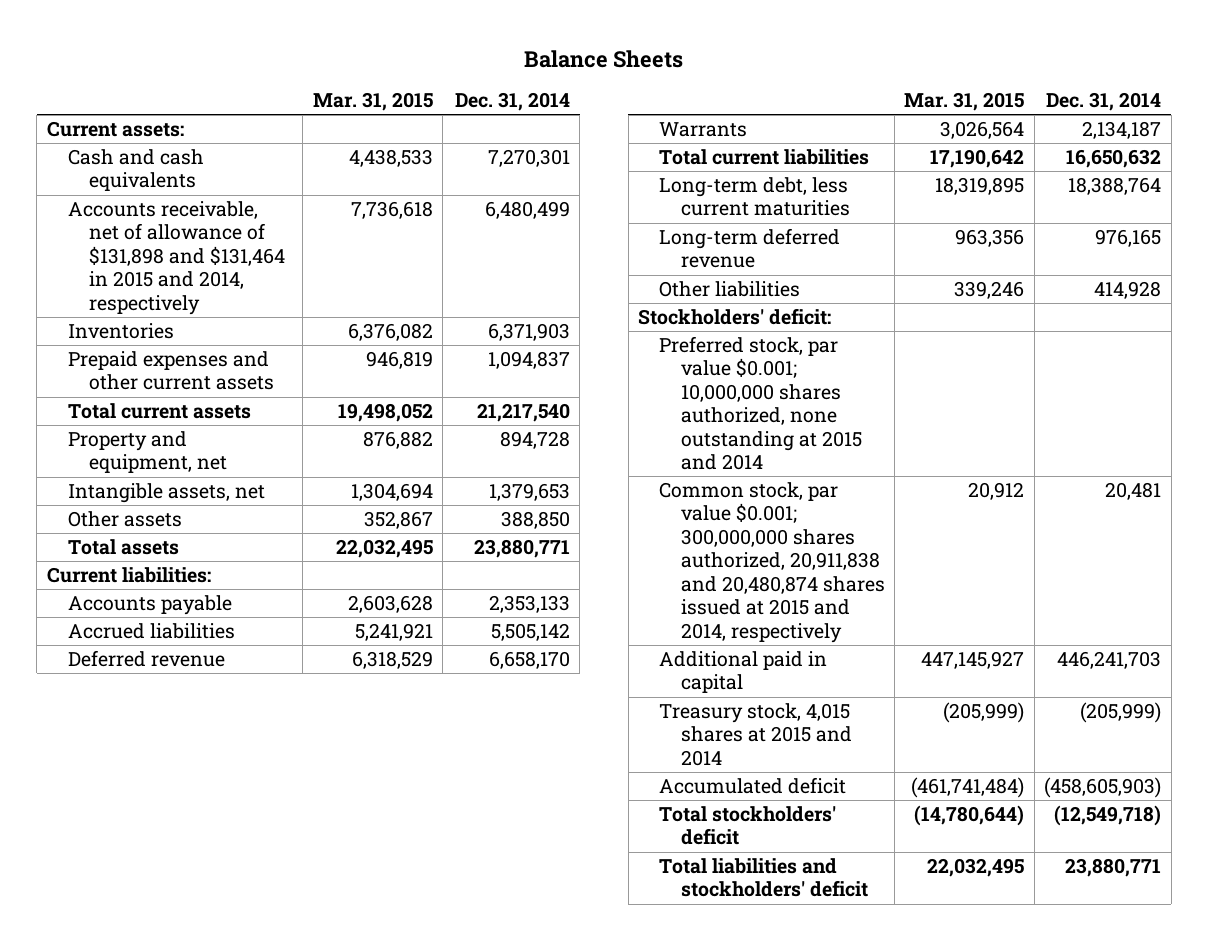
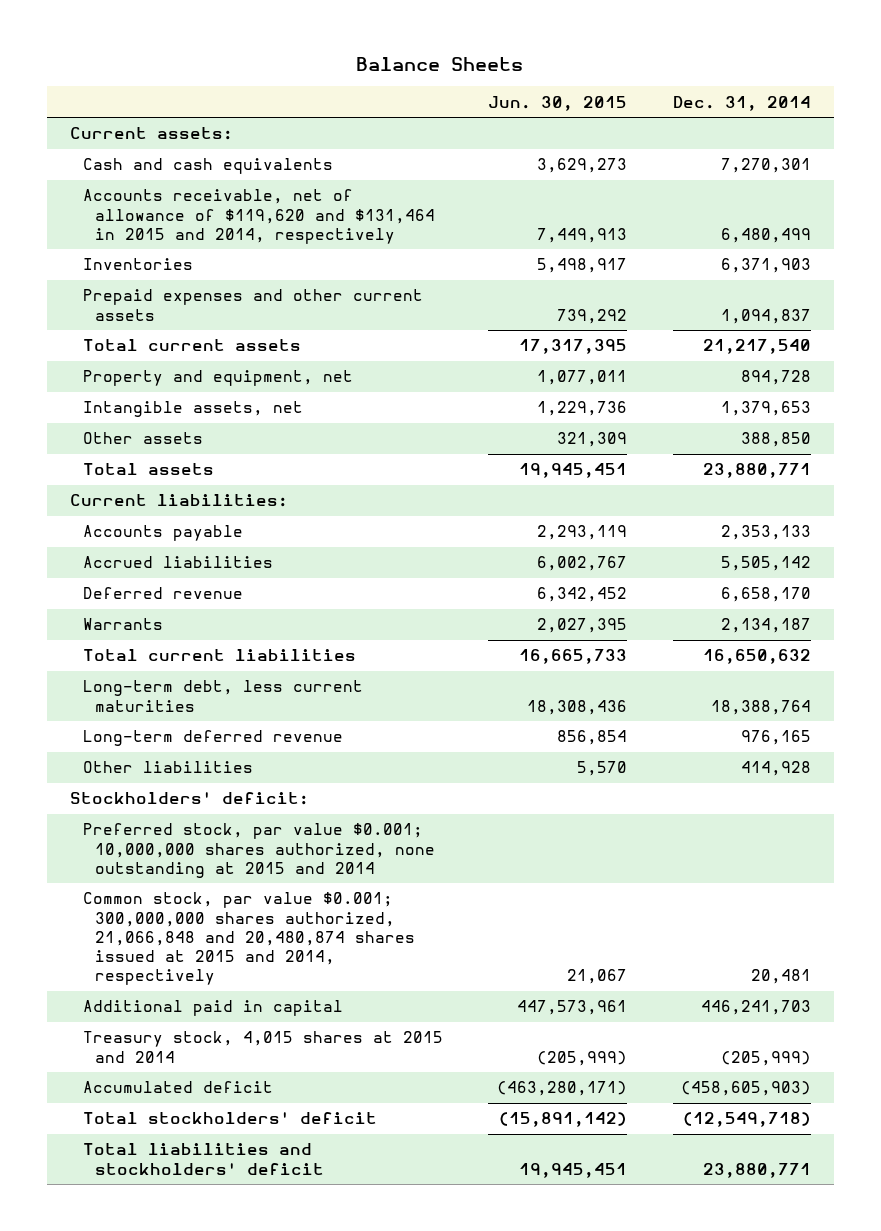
- | Mar. 31, 2015 | Dec. 31, 2014
+ | Jun. 30, 2015 | Dec. 31, 2014
- Accounts receivable, net of allowance of $131,898 and $131,464 in 2015 and 2014, respectively | 7,736,618 | 6,480,499
+ Accounts receivable, net of allowance of $119,620 and $131,464 in 2015 and 2014, respectively | 7,449,913 | 6,480,499
- Common stock, par value $0.001; 300,000,000 shares authorized, 20,911,838 and 20,480,874 shares issued at 2015 and 2014, respectively | 20,912 | 20,481
+ Common stock, par value $0.001; 300,000,000 shares authorized, 21,066,848 and 20,480,874 shares issued at 2015 and 2014, respectively | 21,067 | 20,481

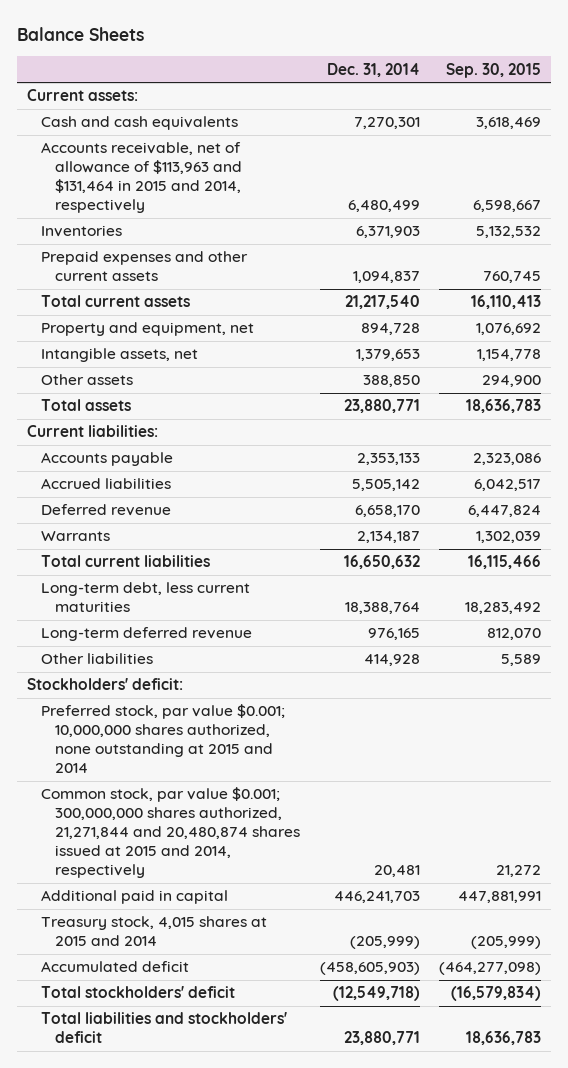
- | Jun. 30, 2015 | Dec. 31, 2014
+ | Dec. 31, 2014 | Sep. 30, 2015
- Accounts receivable, net of allowance of $119,620 and $131,464 in 2015 and 2014, respectively | 7,449,913 | 6,480,499
+ Accounts receivable, net of allowance of $113,963 and $131,464 in 2015 and 2014, respectively | 6,480,499 | 6,598,667
- Common stock, par value $0.001; 300,000,000 shares authorized, 21,066,848 and 20,480,874 shares issued at 2015 and 2014, respectively | 21,067 | 20,481
+ Common stock, par value $0.001; 300,000,000 shares authorized, 21,271,844 and 20,480,874 shares issued at 2015 and 2014, respectively | 20,481 | 21,272

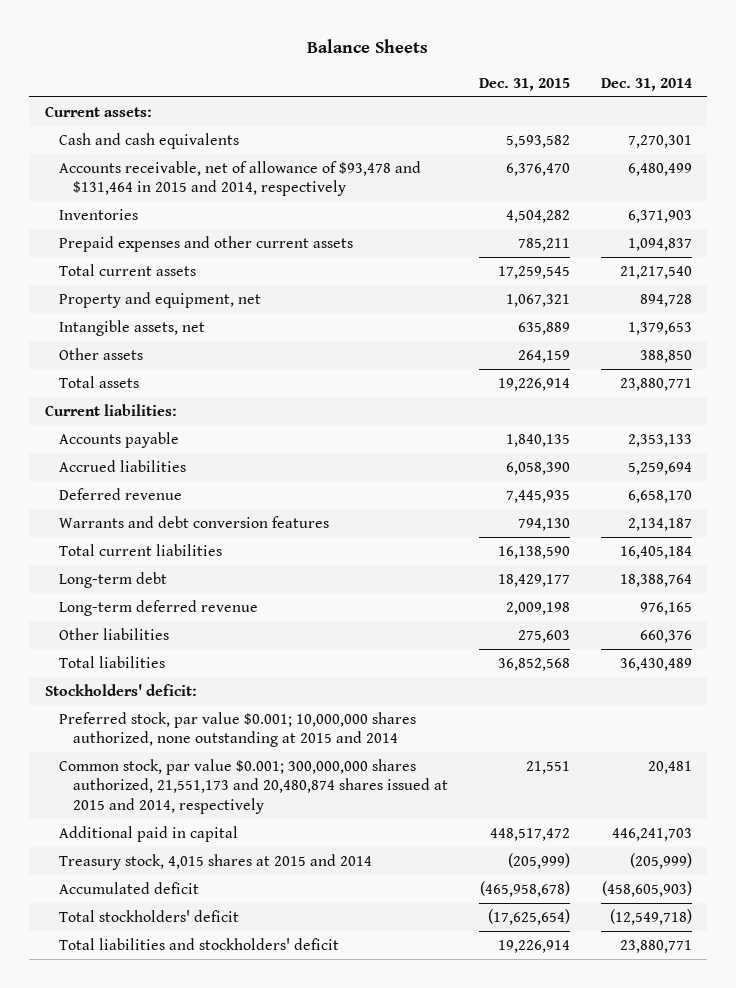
- | Dec. 31, 2014 | Sep. 30, 2015
+ | Dec. 31, 2015 | Dec. 31, 2014
- Accounts receivable, net of allowance of $113,963 and $131,464 in 2015 and 2014, respectively | 6,480,499 | 6,598,667
+ Accounts receivable, net of allowance of $93,478 and $131,464 in 2015 and 2014, respectively | 6,376,470 | 6,480,499
- Accrued liabilities | 5,505,142 | 6,042,517
+ Accrued liabilities | 6,058,390 | 5,259,694
- Warrants | 2,134,187 | 1,302,039
- Total current liabilities | 16,650,632 | 16,115,466
- Long-term debt, less current maturities | 18,388,764 | 18,283,492
+ Warrants and debt conversion features | 794,130 | 2,134,187
+ Total current liabilities | 16,138,590 | 16,405,184
+ Long-term debt | 18,429,177 | 18,388,764
- Other liabilities | 414,928 | 5,589
+ Other liabilities | 275,603 | 660,376
+ Total liabilities | 36,852,568 | 36,430,489
- Common stock, par value $0.001; 300,000,000 shares authorized, 21,271,844 and 20,480,874 shares issued at 2015 and 2014, respectively | 20,481 | 21,272
+ Common stock, par value $0.001; 300,000,000 shares authorized, 21,551,173 and 20,480,874 shares issued at 2015 and 2014, respectively | 21,551 | 20,481

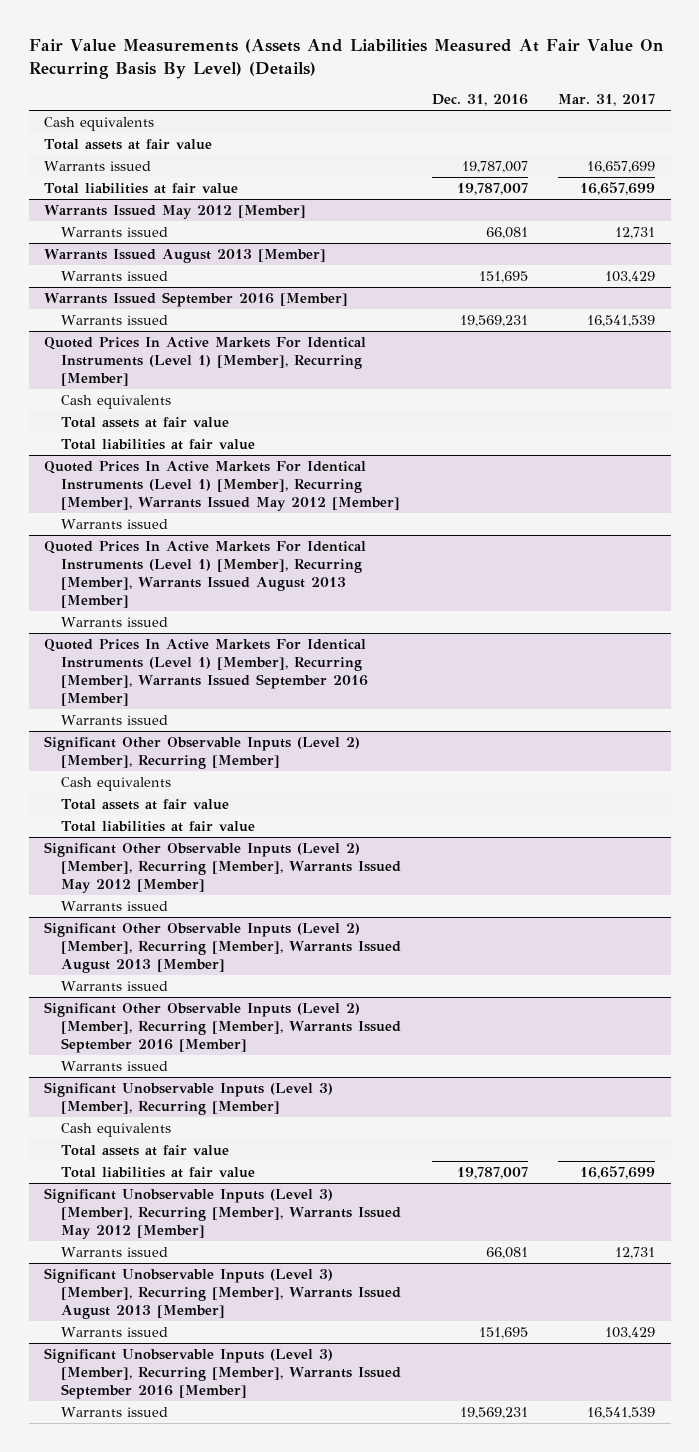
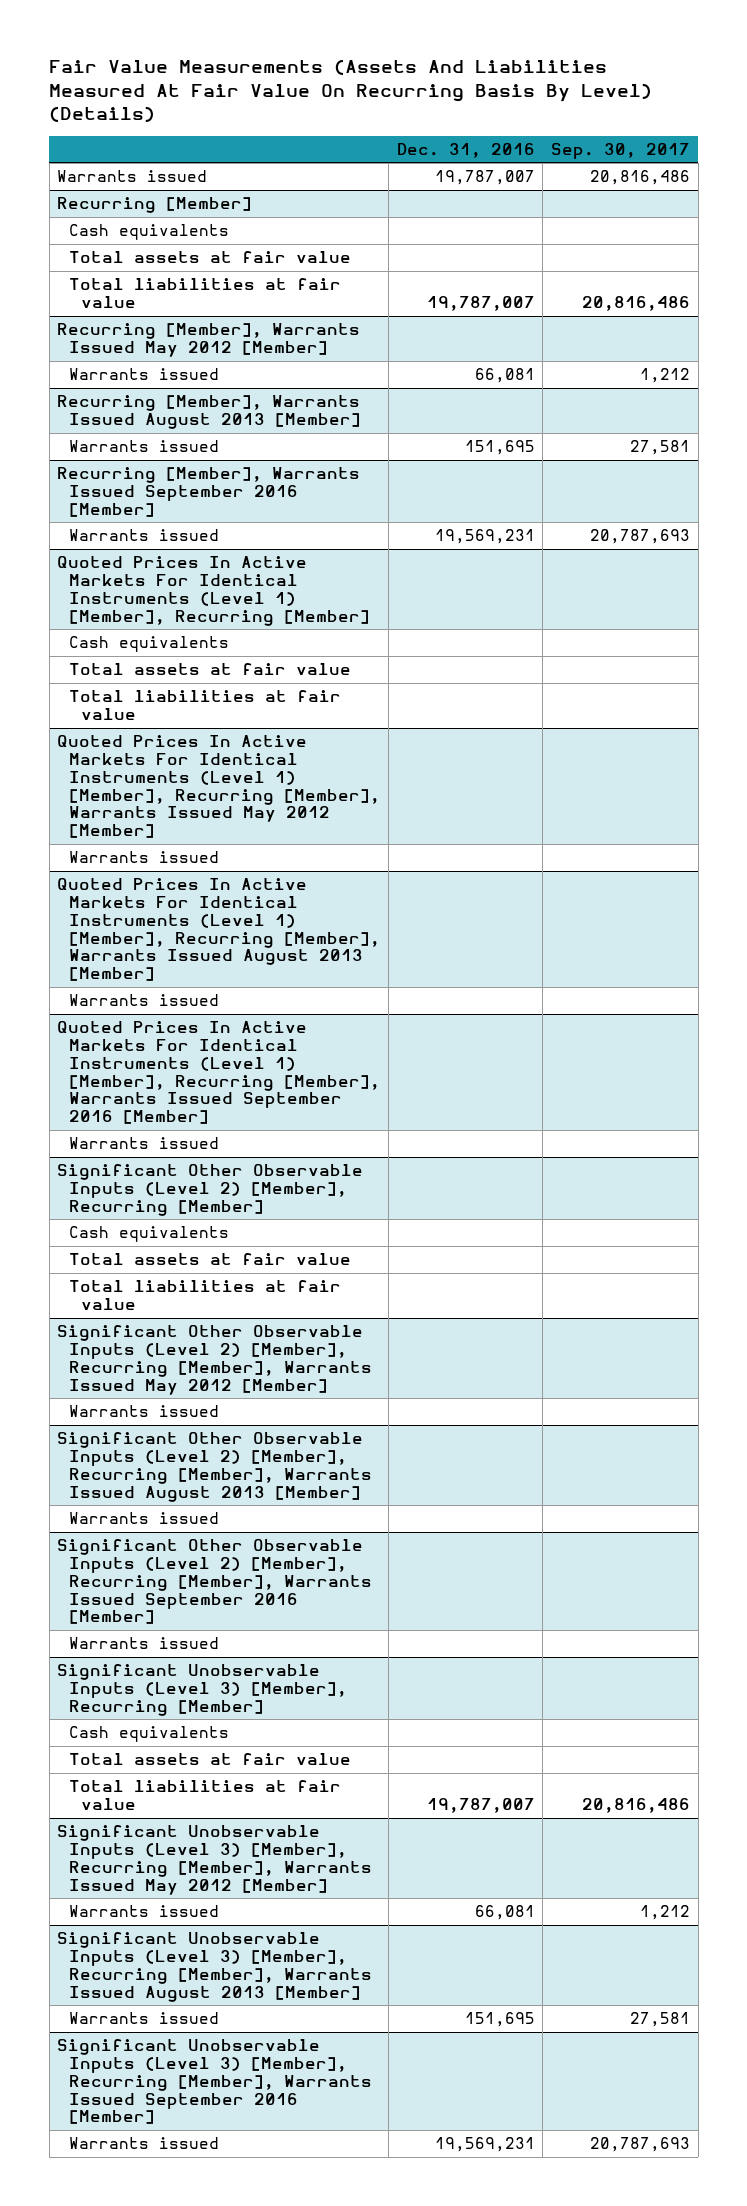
- | Dec. 31, 2016 | Mar. 31, 2017
+ | Dec. 31, 2016 | Sep. 30, 2017
moved up: Warrants issued | 19,787,007 | 20,816,486
+ Recurring [Member]
- Warrants Issued May 2012 [Member]
+ Recurring [Member], Warrants Issued May 2012 [Member]
- Warrants Issued August 2013 [Member]
+ Recurring [Member], Warrants Issued August 2013 [Member]
- Warrants Issued September 2016 [Member]
+ Recurring [Member], Warrants Issued September 2016 [Member]

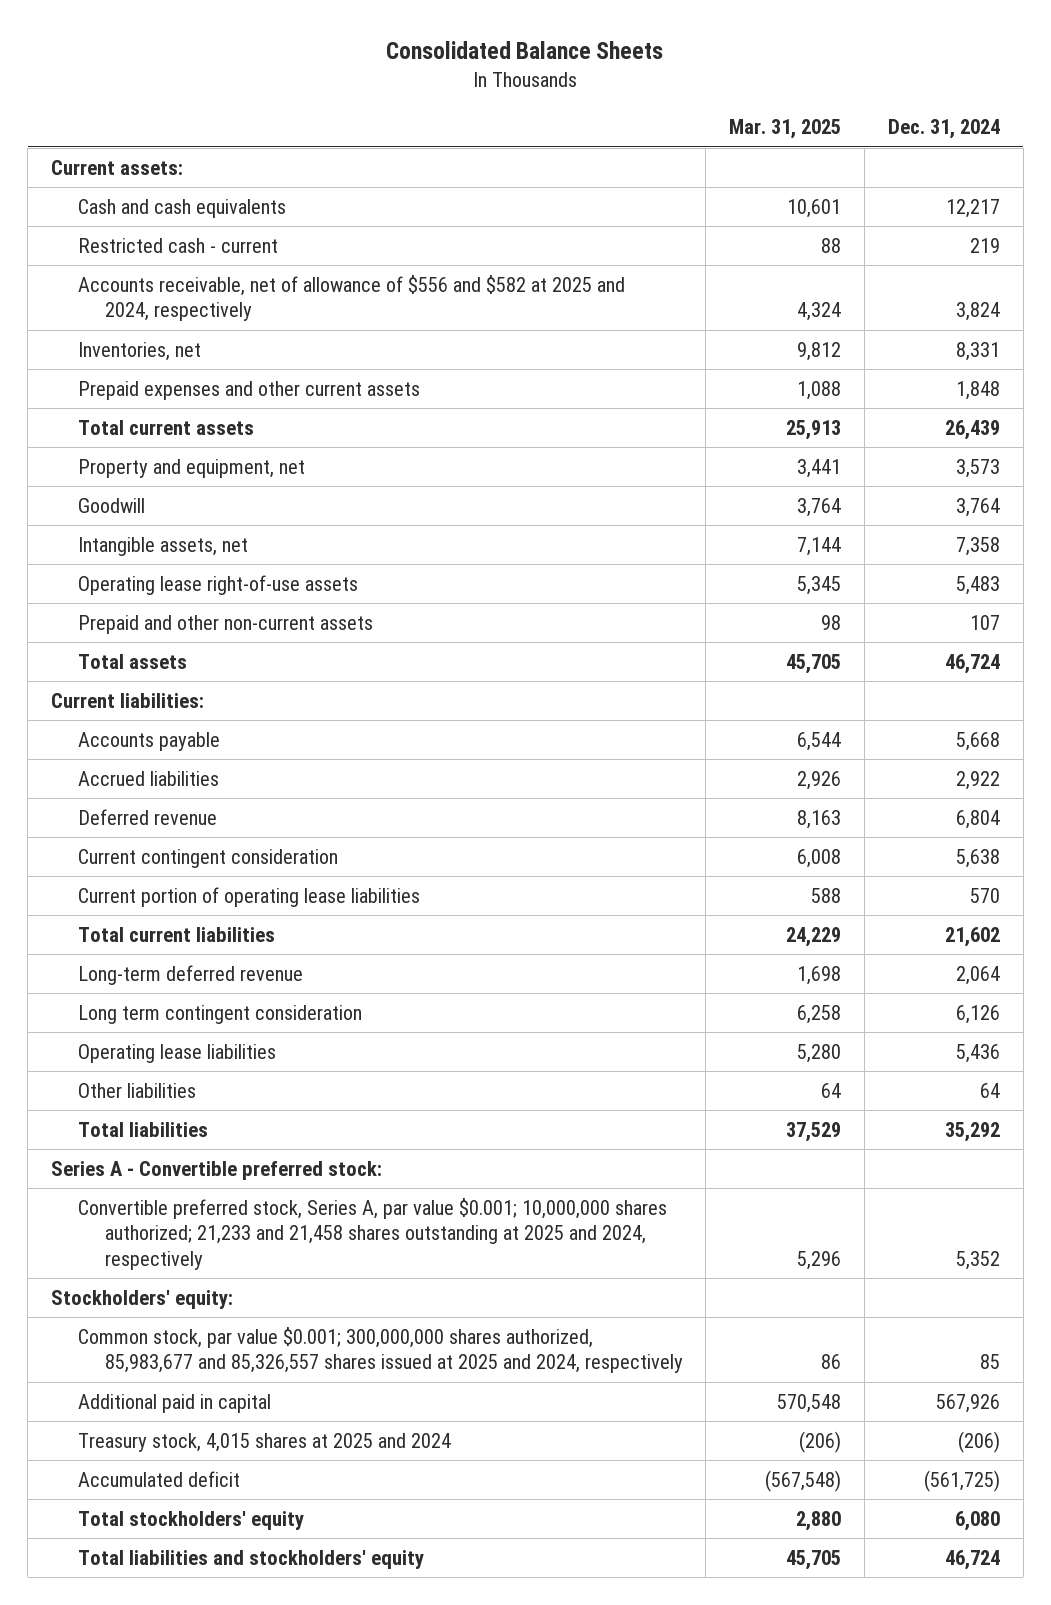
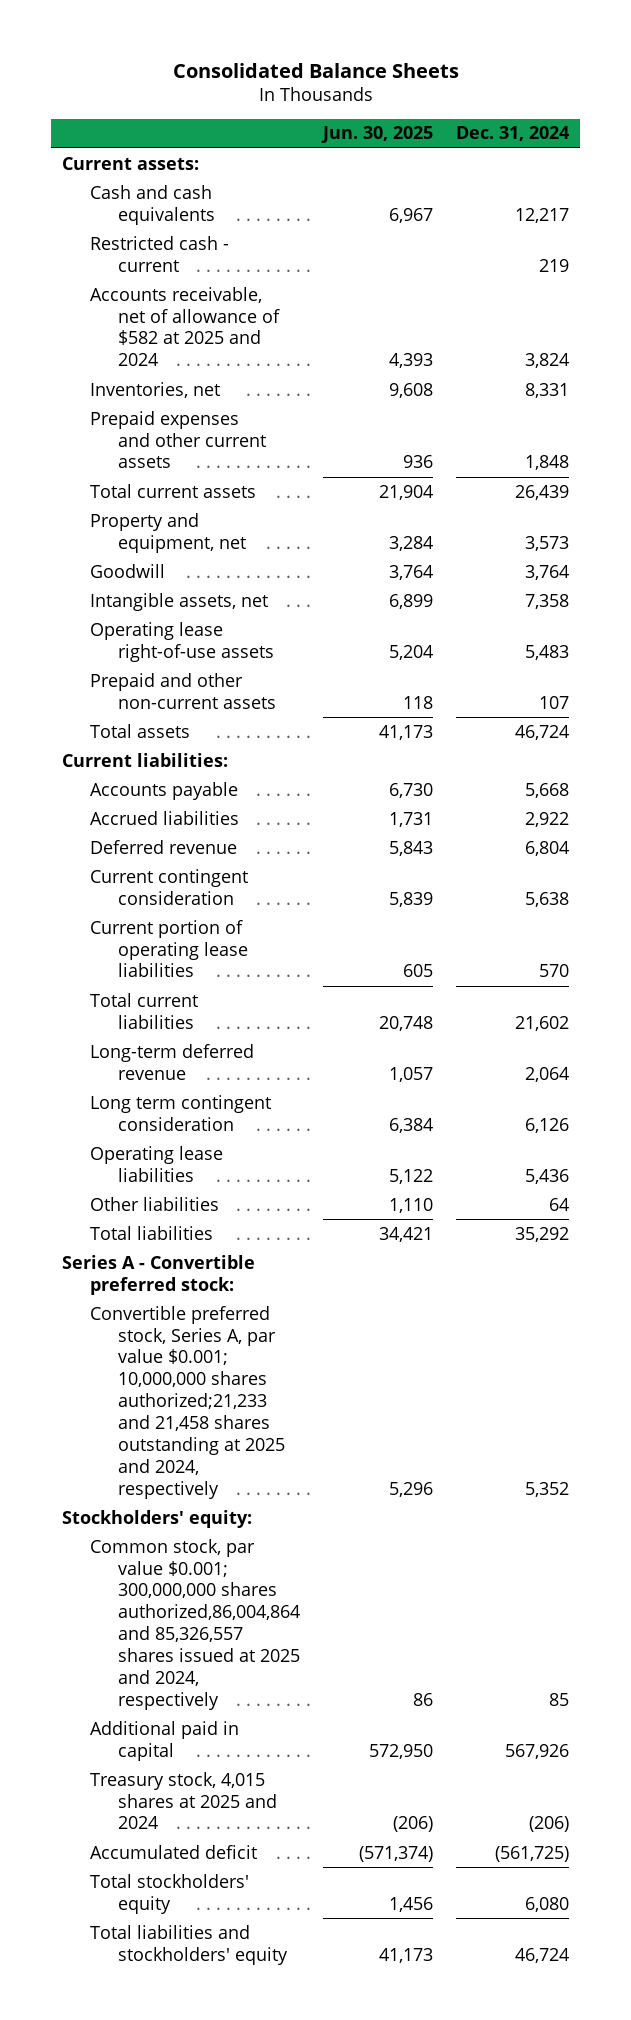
- | Mar. 31, 2025 | Dec. 31, 2024
+ | Jun. 30, 2025 | Dec. 31, 2024
- Accounts receivable, net of allowance of $556 and $582 at 2025 and 2024, respectively | 4,324 | 3,824
+ Accounts receivable, net of allowance of $582 at 2025 and 2024 | 4,393 | 3,824
- Convertible preferred stock, Series A, par value $0.001; 10,000,000 shares authorized; 21,233 and 21,458 shares outstanding at 2025 and 2024, respectively | 5,296 | 5,352
+ Convertible preferred stock, Series A, par value $0.001; 10,000,000 shares authorized;21,233 and 21,458 shares outstanding at 2025 and 2024, respectively | 5,296 | 5,352
- Common stock, par value $0.001; 300,000,000 shares authorized, 85,983,677 and 85,326,557 shares issued at 2025 and 2024, respectively | 86 | 85
+ Common stock, par value $0.001; 300,000,000 shares authorized,86,004,864 and 85,326,557 shares issued at 2025 and 2024, respectively | 86 | 85

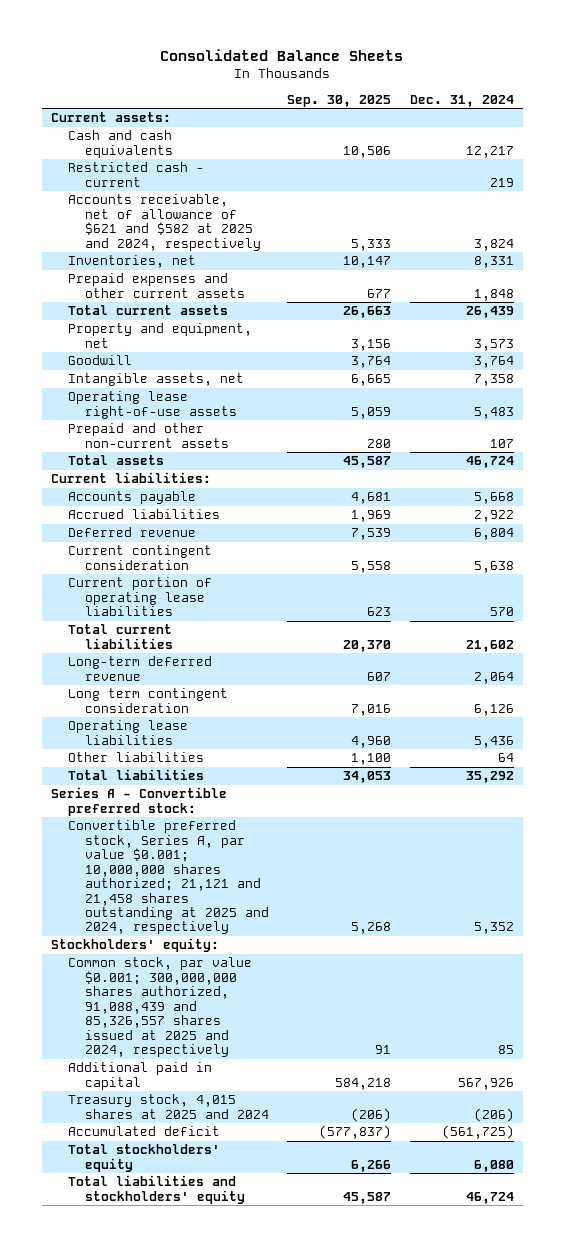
- | Jun. 30, 2025 | Dec. 31, 2024
+ | Sep. 30, 2025 | Dec. 31, 2024
- Accounts receivable, net of allowance of $582 at 2025 and 2024 | 4,393 | 3,824
+ Accounts receivable, net of allowance of $621 and $582 at 2025 and 2024, respectively | 5,333 | 3,824
- Convertible preferred stock, Series A, par value $0.001; 10,000,000 shares authorized;21,233 and 21,458 shares outstanding at 2025 and 2024, respectively | 5,296 | 5,352
+ Convertible preferred stock, Series A, par value $0.001; 10,000,000 shares authorized; 21,121 and 21,458 shares outstanding at 2025 and 2024, respectively | 5,268 | 5,352
- Common stock, par value $0.001; 300,000,000 shares authorized,86,004,864 and 85,326,557 shares issued at 2025 and 2024, respectively | 86 | 85
+ Common stock, par value $0.001; 300,000,000 shares authorized, 91,088,439 and 85,326,557 shares issued at 2025 and 2024, respectively | 91 | 85

